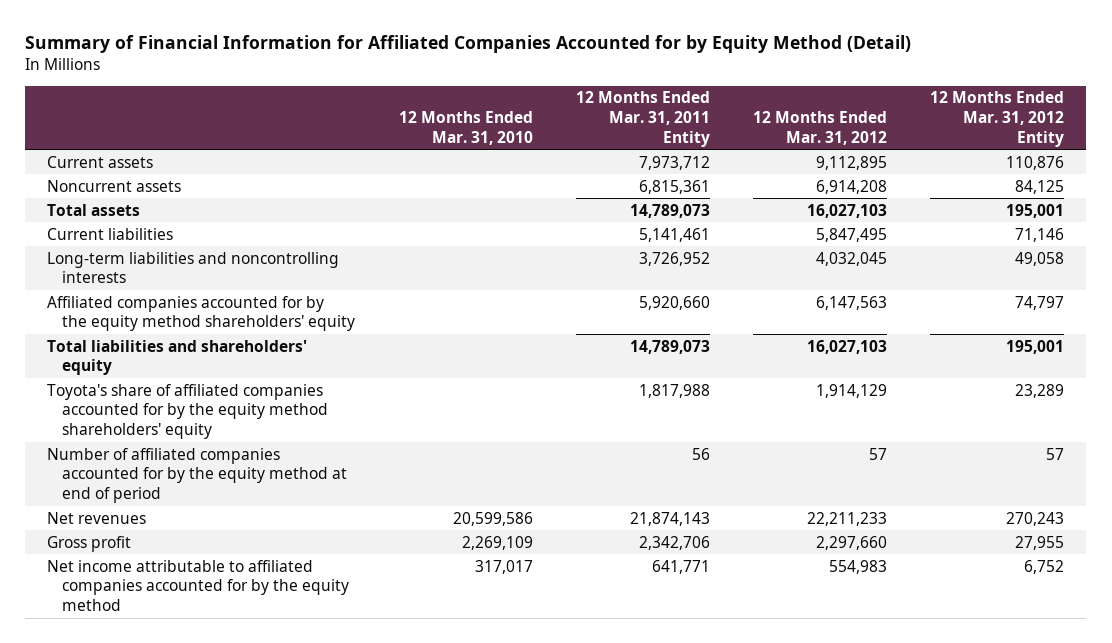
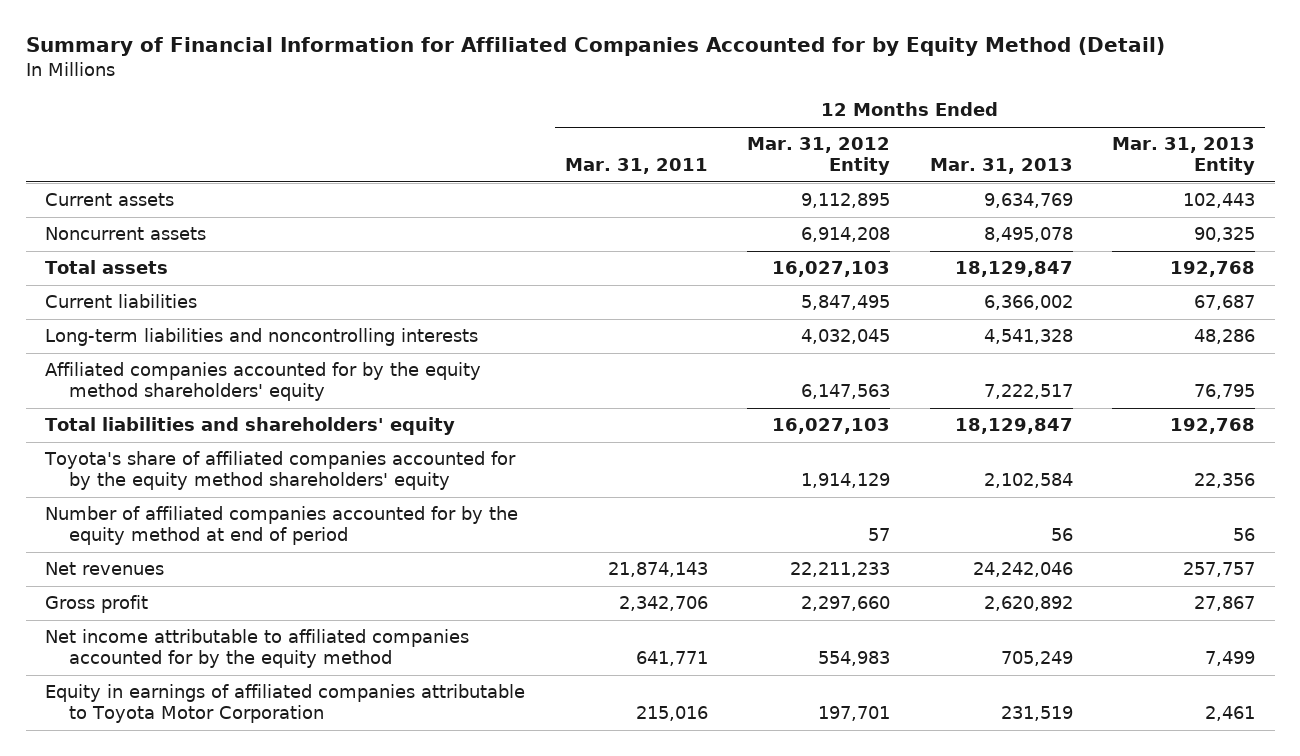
- | 12 Months Ended Mar. 31, 2010 | 12 Months Ended Mar. 31, 2011 Entity | 12 Months Ended Mar. 31, 2012 | 12 Months Ended Mar. 31, 2012 Entity
+ | 12 Months Ended Mar. 31, 2011 | 12 Months Ended Mar. 31, 2012 Entity | 12 Months Ended Mar. 31, 2013 | 12 Months Ended Mar. 31, 2013 Entity
- Current assets | | 7,973,712 | 9,112,895 | 110,876
- Noncurrent assets | | 6,815,361 | 6,914,208 | 84,125
- Total assets | | 14,789,073 | 16,027,103 | 195,001
- Current liabilities | | 5,141,461 | 5,847,495 | 71,146
- Long-term liabilities and noncontrolling interests | | 3,726,952 | 4,032,045 | 49,058
- Affiliated companies accounted for by the equity method shareholders' equity | | 5,920,660 | 6,147,563 | 74,797
- Total liabilities and shareholders' equity | | 14,789,073 | 16,027,103 | 195,001
- Toyota's share of affiliated companies accounted for by the equity method shareholders' equity | | 1,817,988 | 1,914,129 | 23,289
+ Current assets | | 9,112,895 | 9,634,769 | 102,443
+ Noncurrent assets | | 6,914,208 | 8,495,078 | 90,325
+ Total assets | | 16,027,103 | 18,129,847 | 192,768
+ Current liabilities | | 5,847,495 | 6,366,002 | 67,687
+ Long-term liabilities and noncontrolling interests | | 4,032,045 | 4,541,328 | 48,286
+ Affiliated companies accounted for by the equity method shareholders' equity | | 6,147,563 | 7,222,517 | 76,795
+ Total liabilities and shareholders' equity | | 16,027,103 | 18,129,847 | 192,768
+ Toyota's share of affiliated companies accounted for by the equity method shareholders' equity | | 1,914,129 | 2,102,584 | 22,356
- Net revenues | 20,599,586 | 21,874,143 | 22,211,233 | 270,243
- Gross profit | 2,269,109 | 2,342,706 | 2,297,660 | 27,955
- Net income attributable to affiliated companies accounted for by the equity method | 317,017 | 641,771 | 554,983 | 6,752
+ Net revenues | 21,874,143 | 22,211,233 | 24,242,046 | 257,757
+ Gross profit | 2,342,706 | 2,297,660 | 2,620,892 | 27,867
+ Net income attributable to affiliated companies accounted for by the equity method | 641,771 | 554,983 | 705,249 | 7,499
+ Equity in earnings of affiliated companies attributable to Toyota Motor Corporation | 215,016 | 197,701 | 231,519 | 2,461

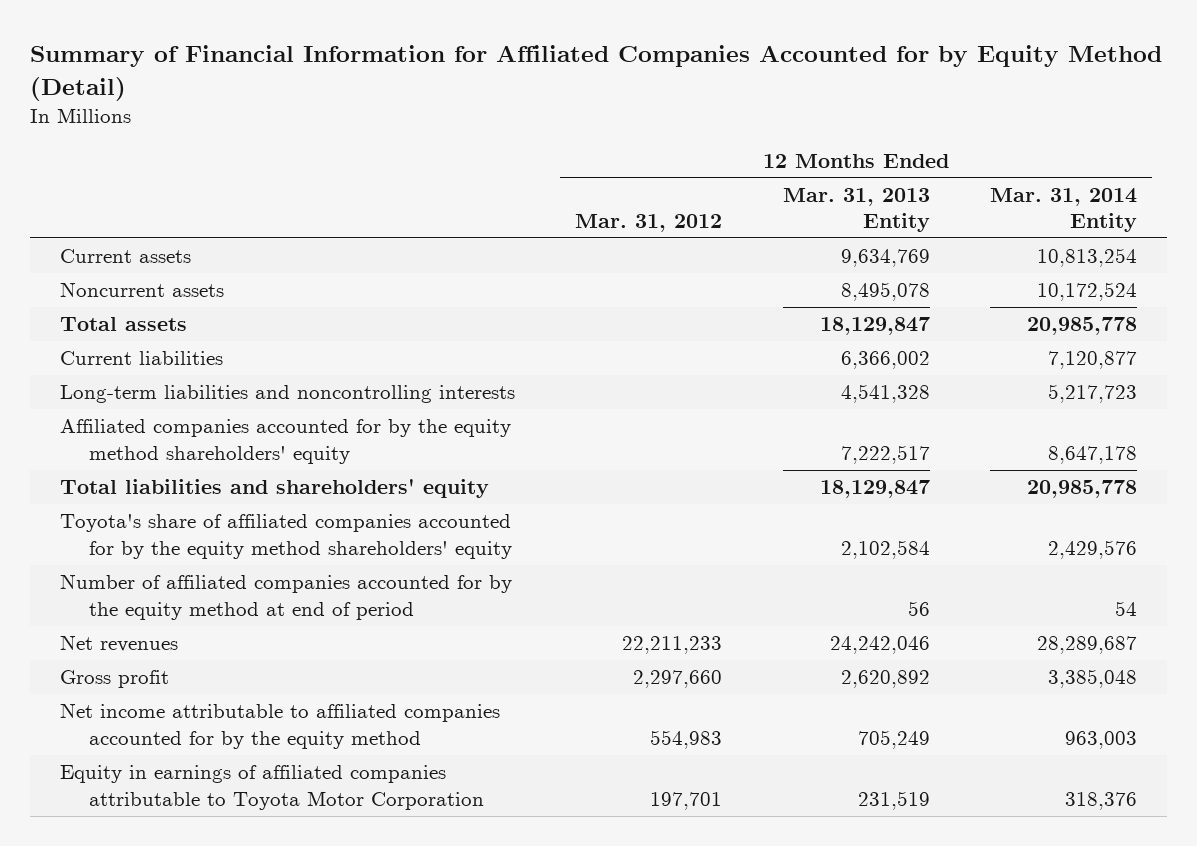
- | 12 Months Ended Mar. 31, 2011 | 12 Months Ended Mar. 31, 2012 Entity | 12 Months Ended Mar. 31, 2013 | 12 Months Ended Mar. 31, 2013 Entity
+ | 12 Months Ended Mar. 31, 2012 | 12 Months Ended Mar. 31, 2013 Entity | 12 Months Ended Mar. 31, 2014 Entity
- Current assets | | 9,112,895 | 9,634,769 | 102,443
- Noncurrent assets | | 6,914,208 | 8,495,078 | 90,325
- Total assets | | 16,027,103 | 18,129,847 | 192,768
- Current liabilities | | 5,847,495 | 6,366,002 | 67,687
- Long-term liabilities and noncontrolling interests | | 4,032,045 | 4,541,328 | 48,286
- Affiliated companies accounted for by the equity method shareholders' equity | | 6,147,563 | 7,222,517 | 76,795
- Total liabilities and shareholders' equity | | 16,027,103 | 18,129,847 | 192,768
- Toyota's share of affiliated companies accounted for by the equity method shareholders' equity | | 1,914,129 | 2,102,584 | 22,356
+ Current assets | | 9,634,769 | 10,813,254
+ Noncurrent assets | | 8,495,078 | 10,172,524
+ Total assets | | 18,129,847 | 20,985,778
+ Current liabilities | | 6,366,002 | 7,120,877
+ Long-term liabilities and noncontrolling interests | | 4,541,328 | 5,217,723
+ Affiliated companies accounted for by the equity method shareholders' equity | | 7,222,517 | 8,647,178
+ Total liabilities and shareholders' equity | | 18,129,847 | 20,985,778
+ Toyota's share of affiliated companies accounted for by the equity method shareholders' equity | | 2,102,584 | 2,429,576
- Net revenues | 21,874,143 | 22,211,233 | 24,242,046 | 257,757
- Gross profit | 2,342,706 | 2,297,660 | 2,620,892 | 27,867
- Net income attributable to affiliated companies accounted for by the equity method | 641,771 | 554,983 | 705,249 | 7,499
- Equity in earnings of affiliated companies attributable to Toyota Motor Corporation | 215,016 | 197,701 | 231,519 | 2,461
+ Net revenues | 22,211,233 | 24,242,046 | 28,289,687
+ Gross profit | 2,297,660 | 2,620,892 | 3,385,048
+ Net income attributable to affiliated companies accounted for by the equity method | 554,983 | 705,249 | 963,003
+ Equity in earnings of affiliated companies attributable to Toyota Motor Corporation | 197,701 | 231,519 | 318,376

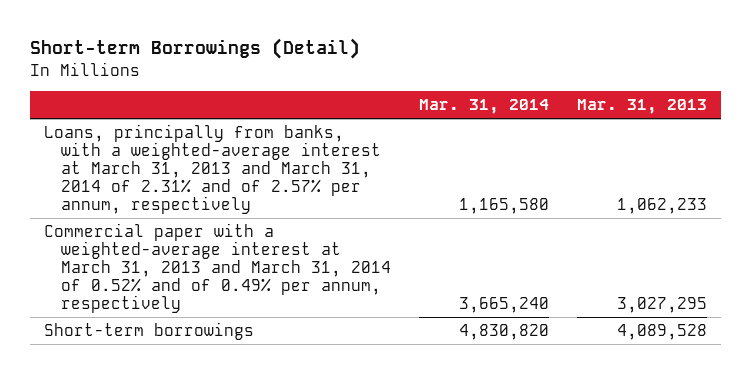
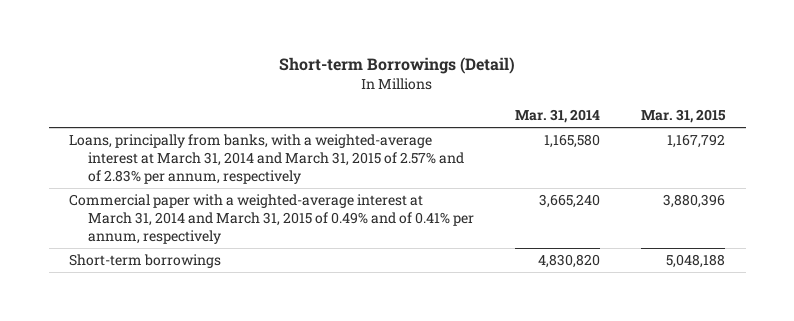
- | Mar. 31, 2014 | Mar. 31, 2013
+ | Mar. 31, 2014 | Mar. 31, 2015
- Loans, principally from banks, with a weighted-average interest at March 31, 2013 and March 31, 2014 of 2.31% and of 2.57% per annum, respectively | 1,165,580 | 1,062,233
- Commercial paper with a weighted-average interest at March 31, 2013 and March 31, 2014 of 0.52% and of 0.49% per annum, respectively | 3,665,240 | 3,027,295
+ Loans, principally from banks, with a weighted-average interest at March 31, 2014 and March 31, 2015 of 2.57% and of 2.83% per annum, respectively | 1,165,580 | 1,167,792
+ Commercial paper with a weighted-average interest at March 31, 2014 and March 31, 2015 of 0.49% and of 0.41% per annum, respectively | 3,665,240 | 3,880,396

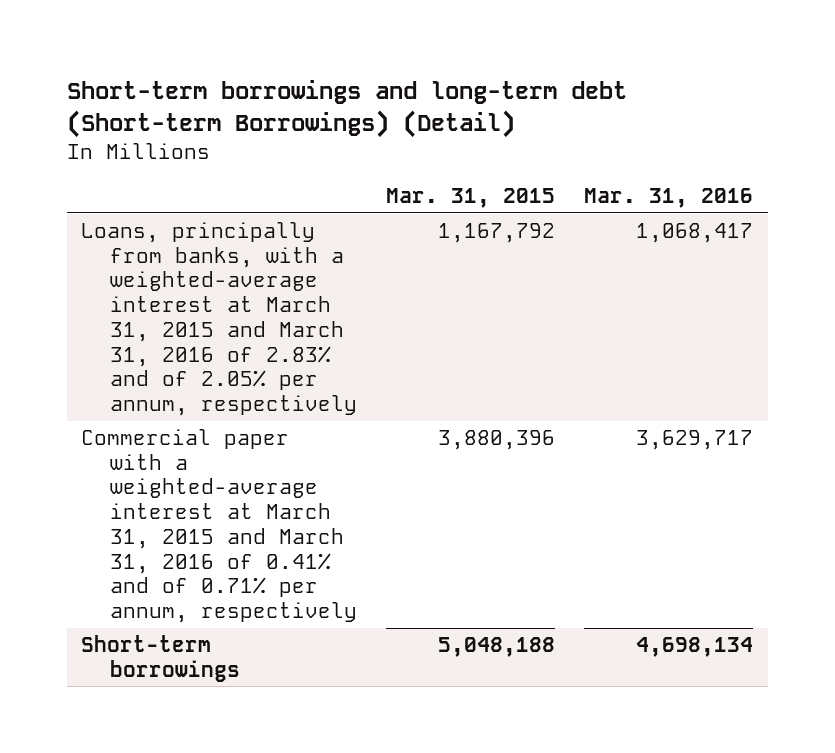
- Short-term Borrowings (Detail)
+ Short-term borrowings and long-term debt (Short-term Borrowings) (Detail)
- | Mar. 31, 2014 | Mar. 31, 2015
+ | Mar. 31, 2015 | Mar. 31, 2016
- Loans, principally from banks, with a weighted-average interest at March 31, 2014 and March 31, 2015 of 2.57% and of 2.83% per annum, respectively | 1,165,580 | 1,167,792
- Commercial paper with a weighted-average interest at March 31, 2014 and March 31, 2015 of 0.49% and of 0.41% per annum, respectively | 3,665,240 | 3,880,396
+ Loans, principally from banks, with a weighted-average interest at March 31, 2015 and March 31, 2016 of 2.83% and of 2.05% per annum, respectively | 1,167,792 | 1,068,417
+ Commercial paper with a weighted-average interest at March 31, 2015 and March 31, 2016 of 0.41% and of 0.71% per annum, respectively | 3,880,396 | 3,629,717

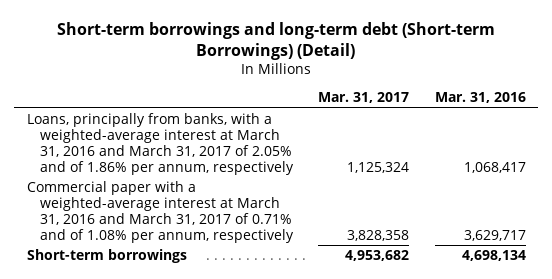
- | Mar. 31, 2015 | Mar. 31, 2016
+ | Mar. 31, 2017 | Mar. 31, 2016
- Loans, principally from banks, with a weighted-average interest at March 31, 2015 and March 31, 2016 of 2.83% and of 2.05% per annum, respectively | 1,167,792 | 1,068,417
- Commercial paper with a weighted-average interest at March 31, 2015 and March 31, 2016 of 0.41% and of 0.71% per annum, respectively | 3,880,396 | 3,629,717
+ Loans, principally from banks, with a weighted-average interest at March 31, 2016 and March 31, 2017 of 2.05% and of 1.86% per annum, respectively | 1,125,324 | 1,068,417
+ Commercial paper with a weighted-average interest at March 31, 2016 and March 31, 2017 of 0.71% and of 1.08% per annum, respectively | 3,828,358 | 3,629,717

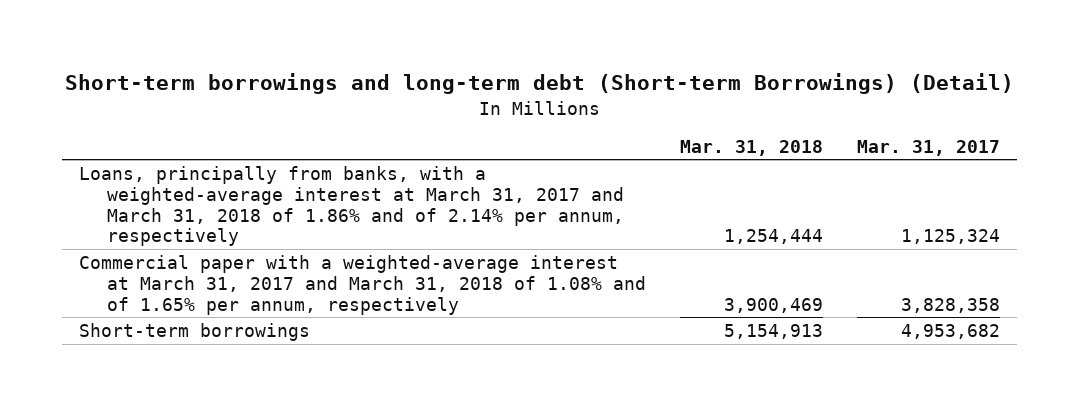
- | Mar. 31, 2017 | Mar. 31, 2016
+ | Mar. 31, 2018 | Mar. 31, 2017
- Loans, principally from banks, with a weighted-average interest at March 31, 2016 and March 31, 2017 of 2.05% and of 1.86% per annum, respectively | 1,125,324 | 1,068,417
- Commercial paper with a weighted-average interest at March 31, 2016 and March 31, 2017 of 0.71% and of 1.08% per annum, respectively | 3,828,358 | 3,629,717
+ Loans, principally from banks, with a weighted-average interest at March 31, 2017 and March 31, 2018 of 1.86% and of 2.14% per annum, respectively | 1,254,444 | 1,125,324
+ Commercial paper with a weighted-average interest at March 31, 2017 and March 31, 2018 of 1.08% and of 1.65% per annum, respectively | 3,900,469 | 3,828,358

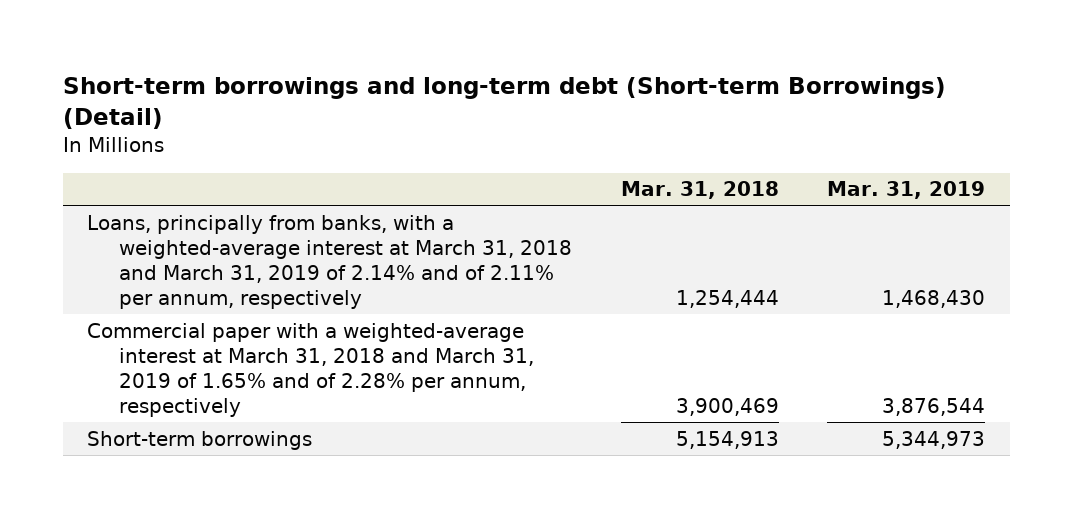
- | Mar. 31, 2018 | Mar. 31, 2017
+ | Mar. 31, 2018 | Mar. 31, 2019
- Loans, principally from banks, with a weighted-average interest at March 31, 2017 and March 31, 2018 of 1.86% and of 2.14% per annum, respectively | 1,254,444 | 1,125,324
- Commercial paper with a weighted-average interest at March 31, 2017 and March 31, 2018 of 1.08% and of 1.65% per annum, respectively | 3,900,469 | 3,828,358
+ Loans, principally from banks, with a weighted-average interest at March 31, 2018 and March 31, 2019 of 2.14% and of 2.11% per annum, respectively | 1,254,444 | 1,468,430
+ Commercial paper with a weighted-average interest at March 31, 2018 and March 31, 2019 of 1.65% and of 2.28% per annum, respectively | 3,900,469 | 3,876,544

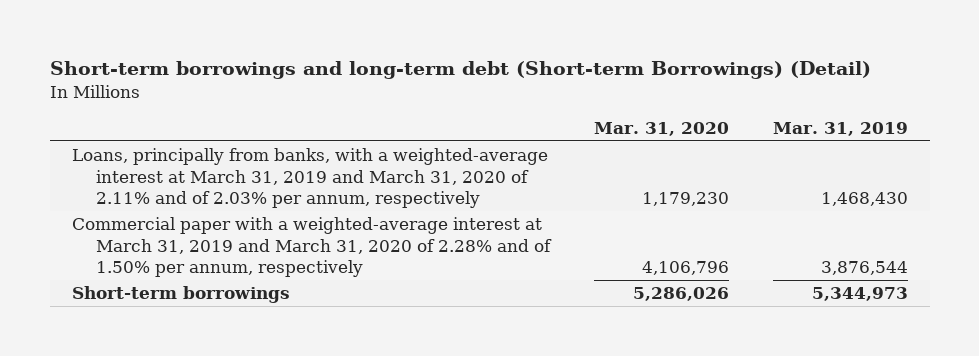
- | Mar. 31, 2018 | Mar. 31, 2019
+ | Mar. 31, 2020 | Mar. 31, 2019
- Loans, principally from banks, with a weighted-average interest at March 31, 2018 and March 31, 2019 of 2.14% and of 2.11% per annum, respectively | 1,254,444 | 1,468,430
- Commercial paper with a weighted-average interest at March 31, 2018 and March 31, 2019 of 1.65% and of 2.28% per annum, respectively | 3,900,469 | 3,876,544
+ Loans, principally from banks, with a weighted-average interest at March 31, 2019 and March 31, 2020 of 2.11% and of 2.03% per annum, respectively | 1,179,230 | 1,468,430
+ Commercial paper with a weighted-average interest at March 31, 2019 and March 31, 2020 of 2.28% and of 1.50% per annum, respectively | 4,106,796 | 3,876,544

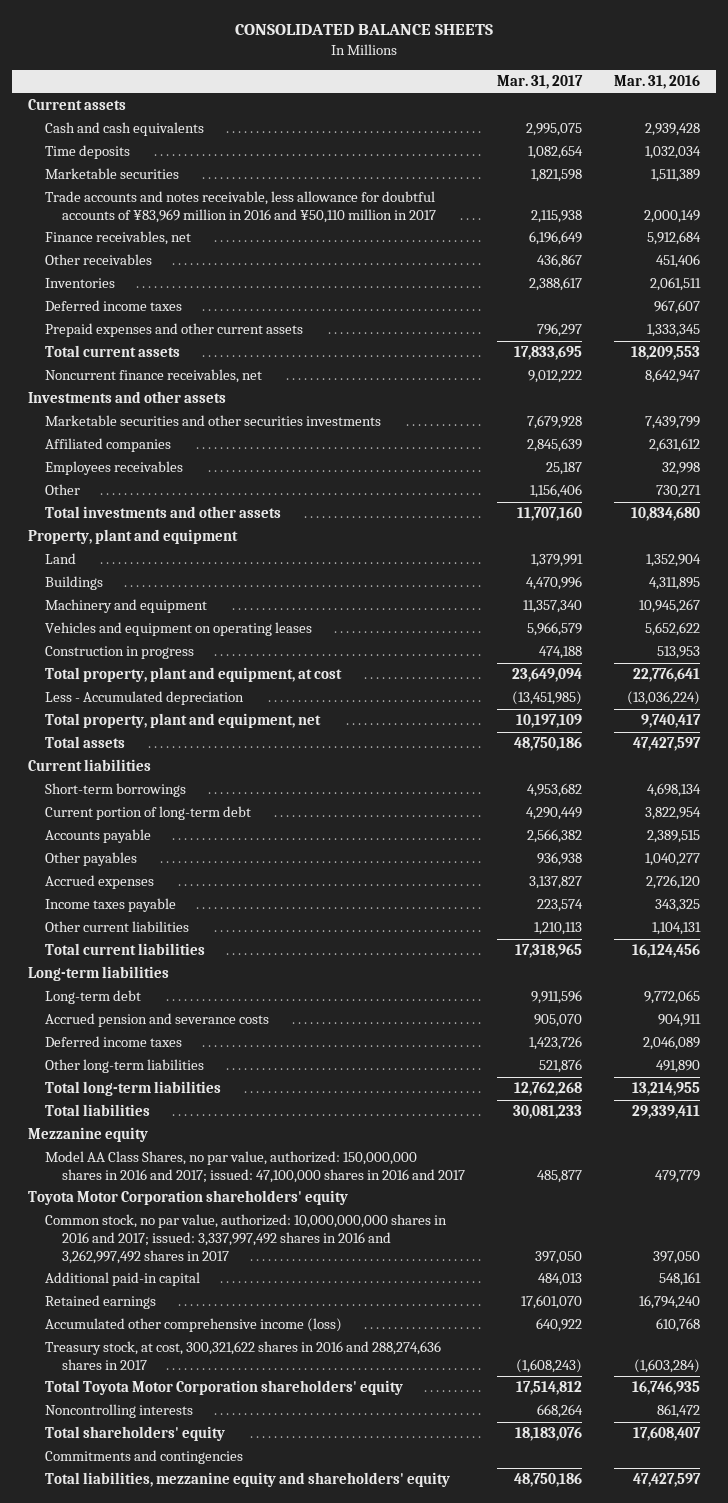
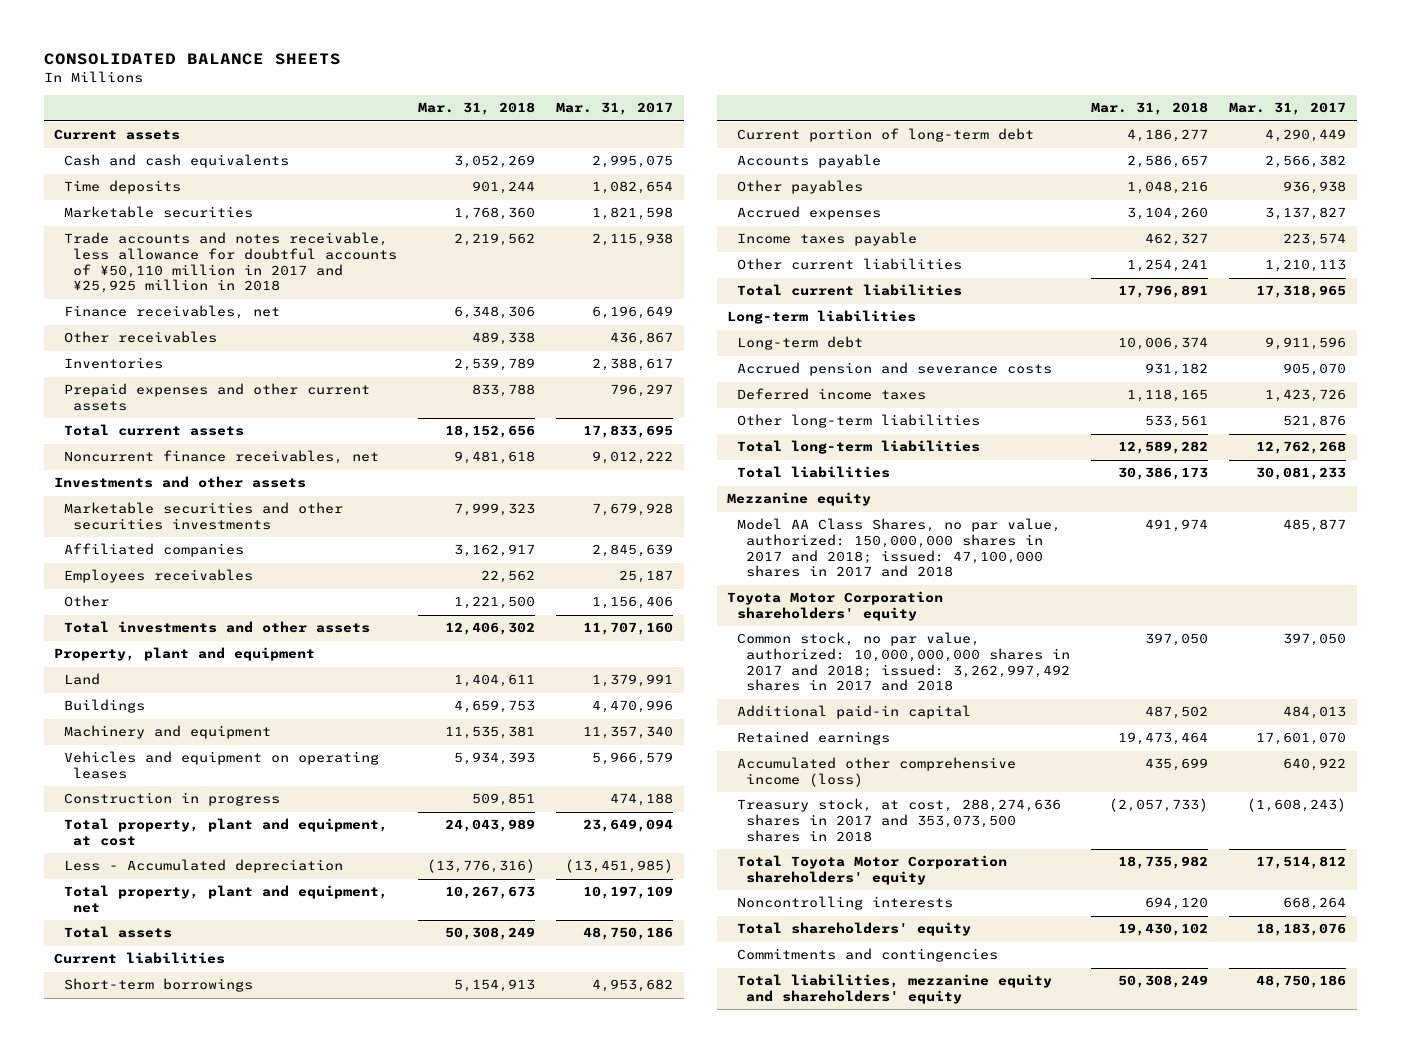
- | Mar. 31, 2017 | Mar. 31, 2016
+ | Mar. 31, 2018 | Mar. 31, 2017
- Trade accounts and notes receivable, less allowance for doubtful accounts of ¥83,969 million in 2016 and ¥50,110 million in 2017 | 2,115,938 | 2,000,149
+ Trade accounts and notes receivable, less allowance for doubtful accounts of ¥50,110 million in 2017 and ¥25,925 million in 2018 | 2,219,562 | 2,115,938
- Deferred income taxes | | 967,607
- Model AA Class Shares, no par value, authorized: 150,000,000 shares in 2016 and 2017; issued: 47,100,000 shares in 2016 and 2017 | 485,877 | 479,779
+ Model AA Class Shares, no par value, authorized: 150,000,000 shares in 2017 and 2018; issued: 47,100,000 shares in 2017 and 2018 | 491,974 | 485,877
- Common stock, no par value, authorized: 10,000,000,000 shares in 2016 and 2017; issued: 3,337,997,492 shares in 2016 and 3,262,997,492 shares in 2017 | 397,050 | 397,050
+ Common stock, no par value, authorized: 10,000,000,000 shares in 2017 and 2018; issued: 3,262,997,492 shares in 2017 and 2018 | 397,050 | 397,050
- Treasury stock, at cost, 300,321,622 shares in 2016 and 288,274,636 shares in 2017 | (1,608,243) | (1,603,284)
+ Treasury stock, at cost, 288,274,636 shares in 2017 and 353,073,500 shares in 2018 | (2,057,733) | (1,608,243)

